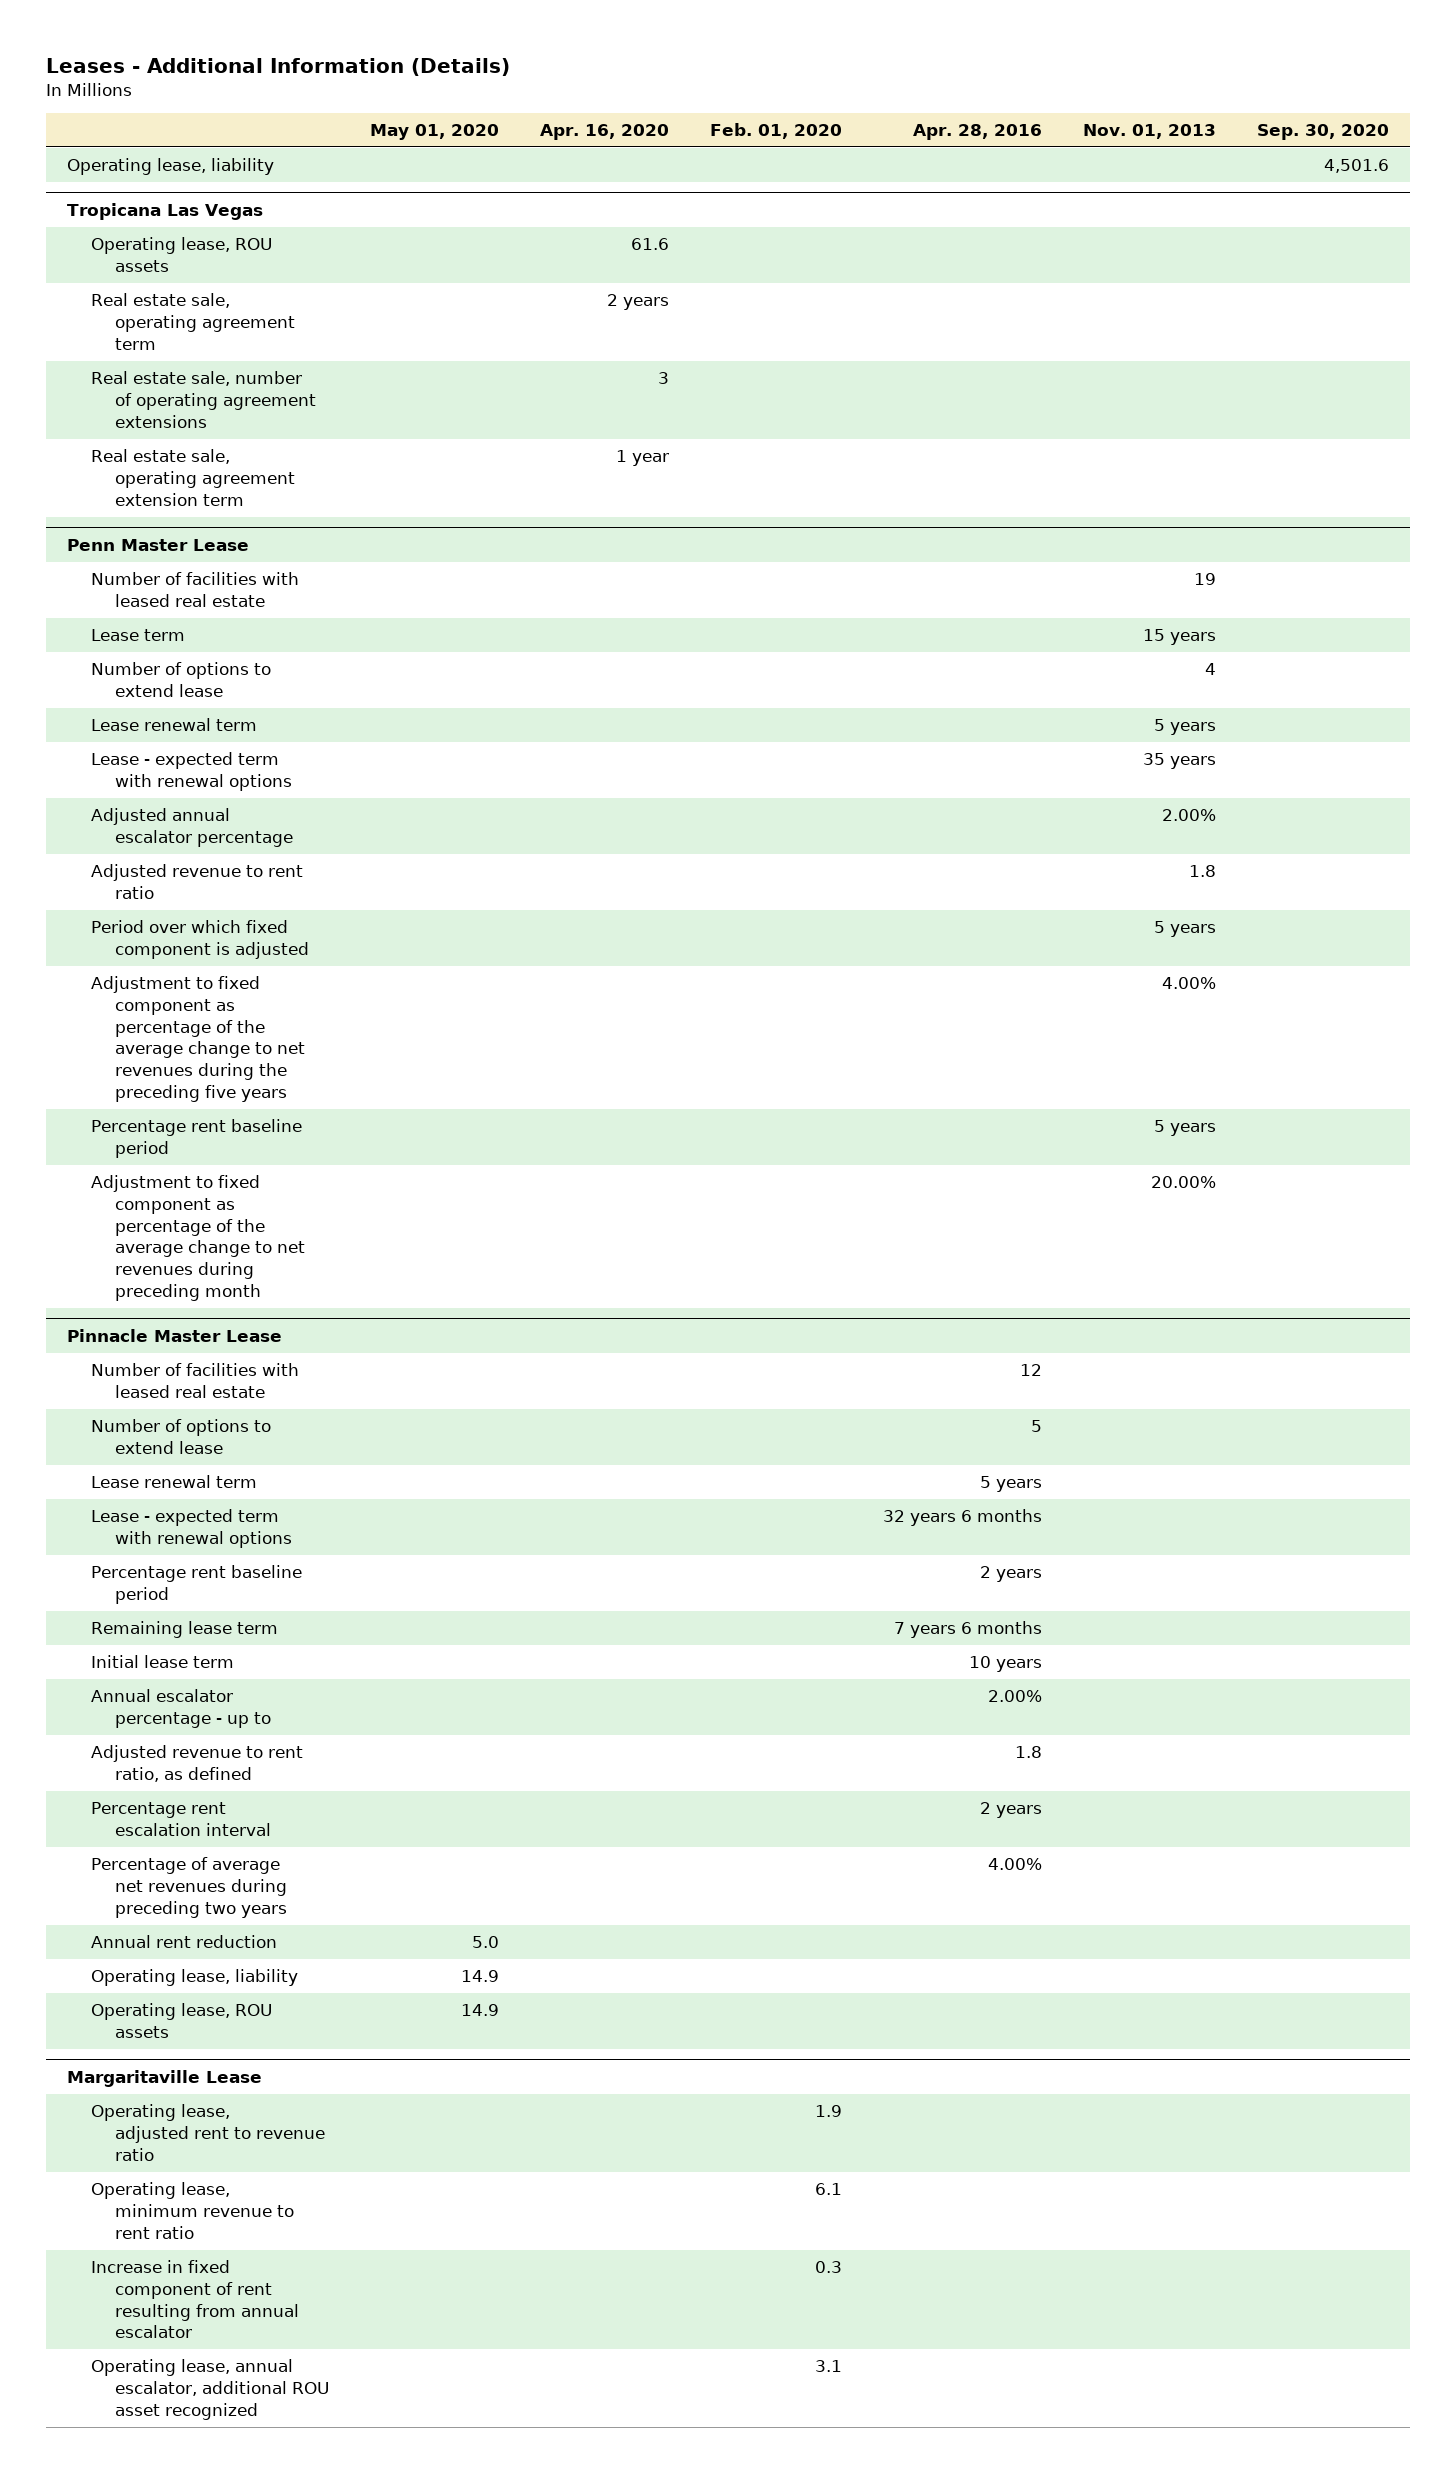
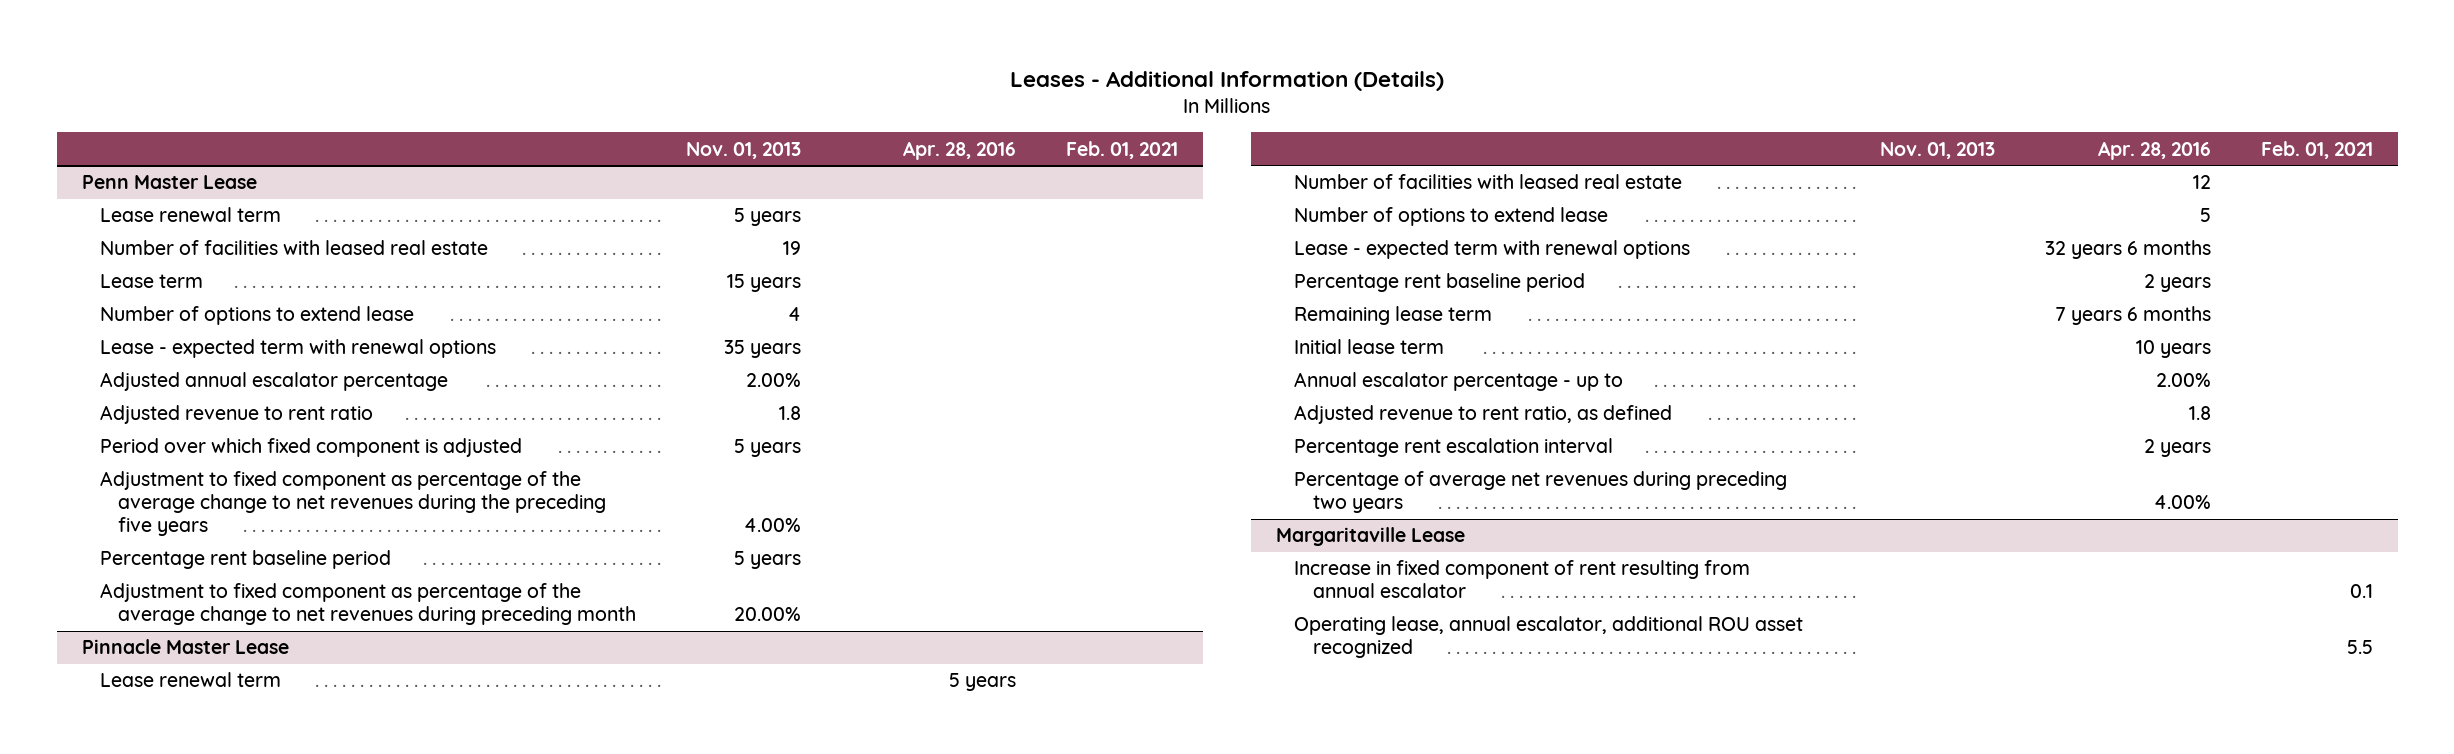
- | May 01, 2020 | Apr. 16, 2020 | Feb. 01, 2020 | Apr. 28, 2016 | Nov. 01, 2013 | Sep. 30, 2020
+ | Nov. 01, 2013 | Apr. 28, 2016 | Feb. 01, 2021
- Operating lease, liability | | | | | | 4,501.6
- Tropicana Las Vegas
- Operating lease, ROU assets | | 61.6 | | | |
- Real estate sale, operating agreement term | | 2 years | | | |
- Real estate sale, number of operating agreement extensions | | 3 | | | |
- Real estate sale, operating agreement extension term | | 1 year | | | |
@ Penn Master Lease
moved up: Lease renewal term | 5 years | |
@ Pinnacle Master Lease
moved up: Lease renewal term | | 5 years |
- Annual rent reduction | 5.0 | | | | |
- Operating lease, liability | 14.9 | | | | |
- Operating lease, ROU assets | 14.9 | | | | |
@ Margaritaville Lease
- Operating lease, adjusted rent to revenue ratio | | | 1.9 | | |
- Operating lease, minimum revenue to rent ratio | | | 6.1 | | |

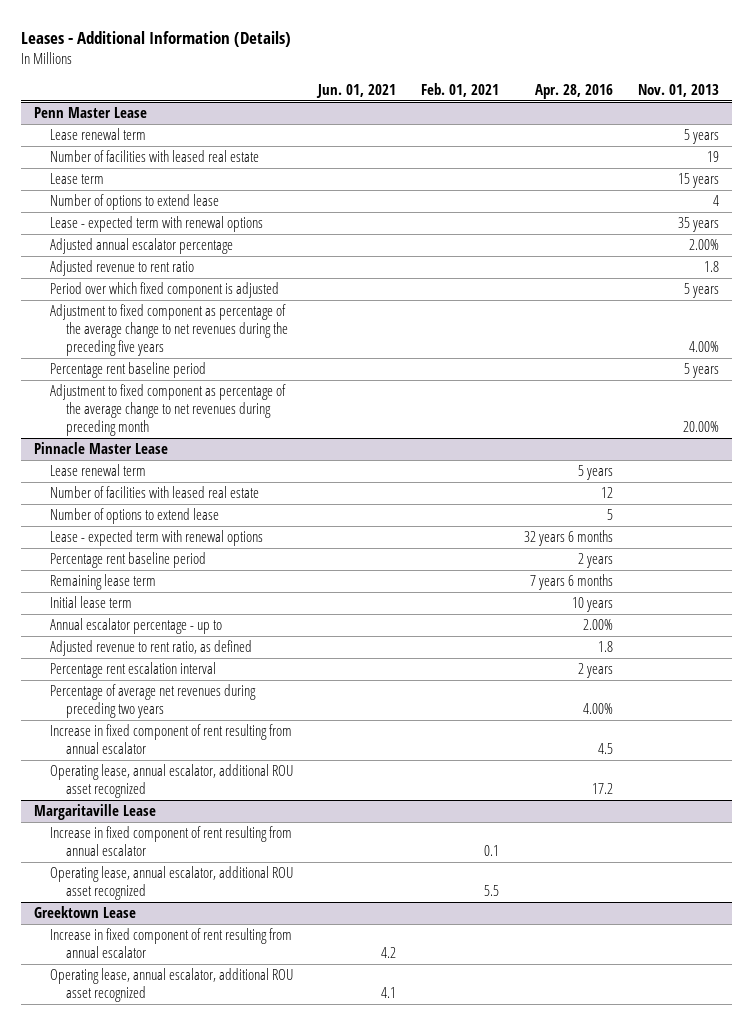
- | Nov. 01, 2013 | Apr. 28, 2016 | Feb. 01, 2021
+ | Jun. 01, 2021 | Feb. 01, 2021 | Apr. 28, 2016 | Nov. 01, 2013
@ Pinnacle Master Lease
+ Increase in fixed component of rent resulting from annual escalator | | | 4.5 |
+ Operating lease, annual escalator, additional ROU asset recognized | | | 17.2 |
+ Greektown Lease
+ Increase in fixed component of rent resulting from annual escalator | 4.2 | | |
+ Operating lease, annual escalator, additional ROU asset recognized | 4.1 | | |

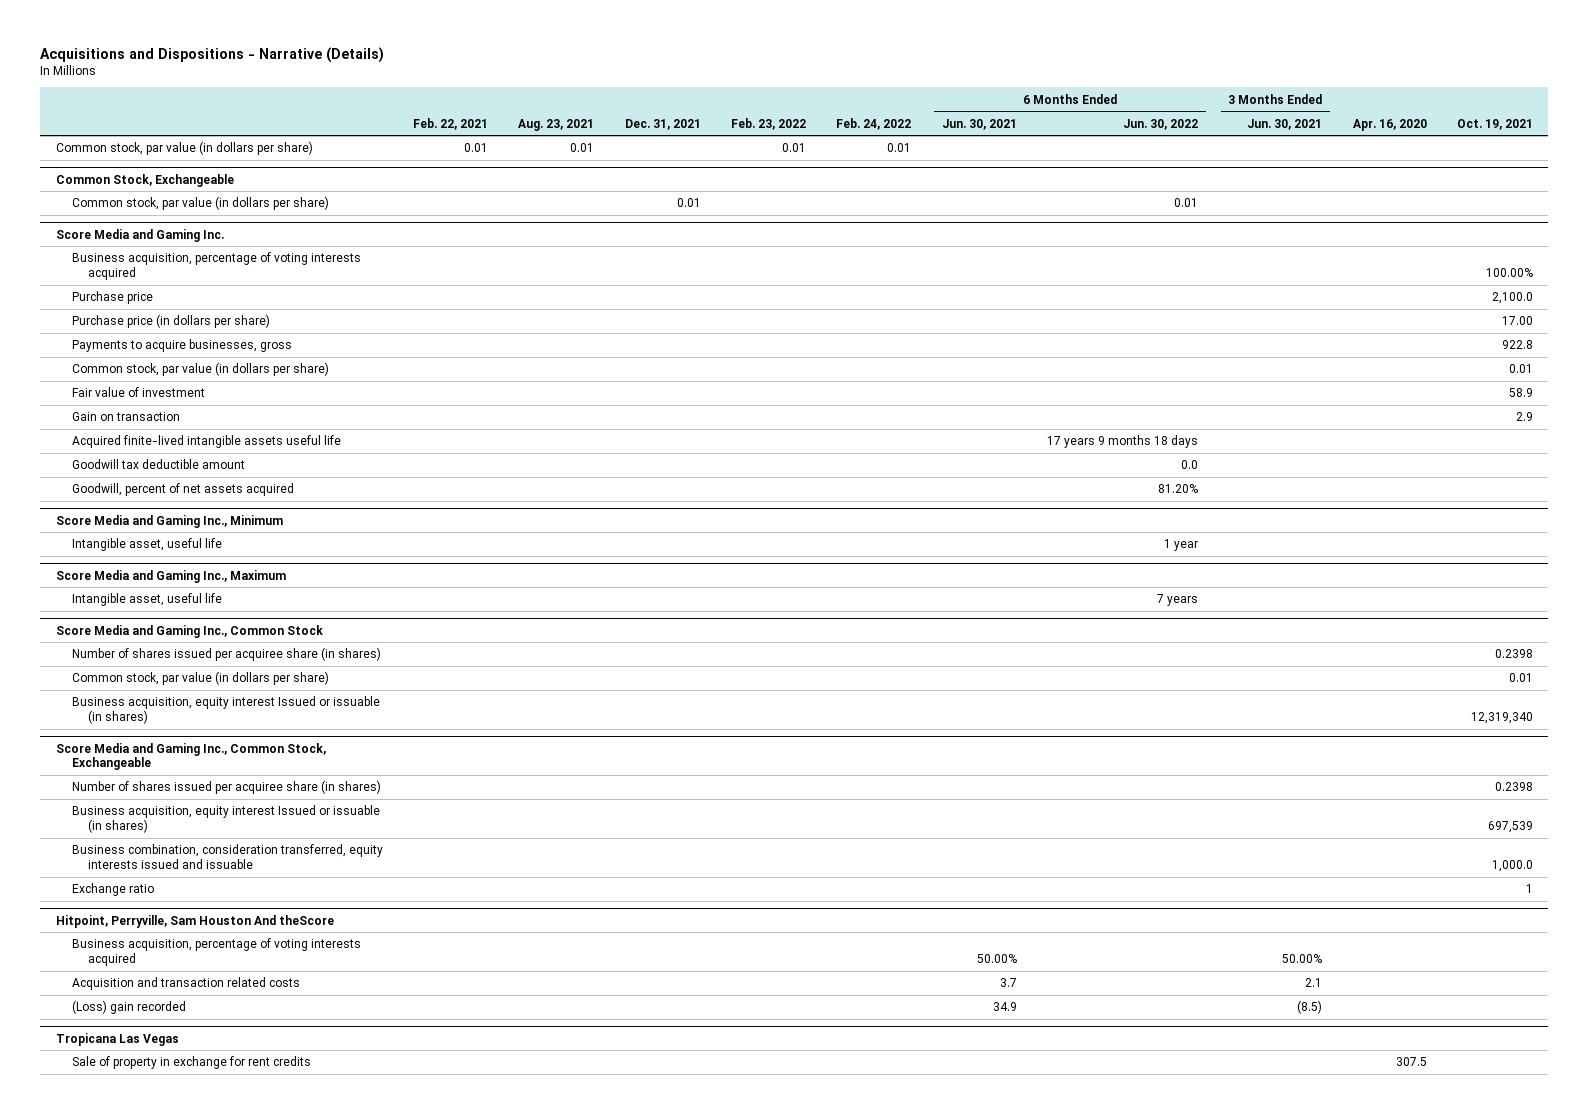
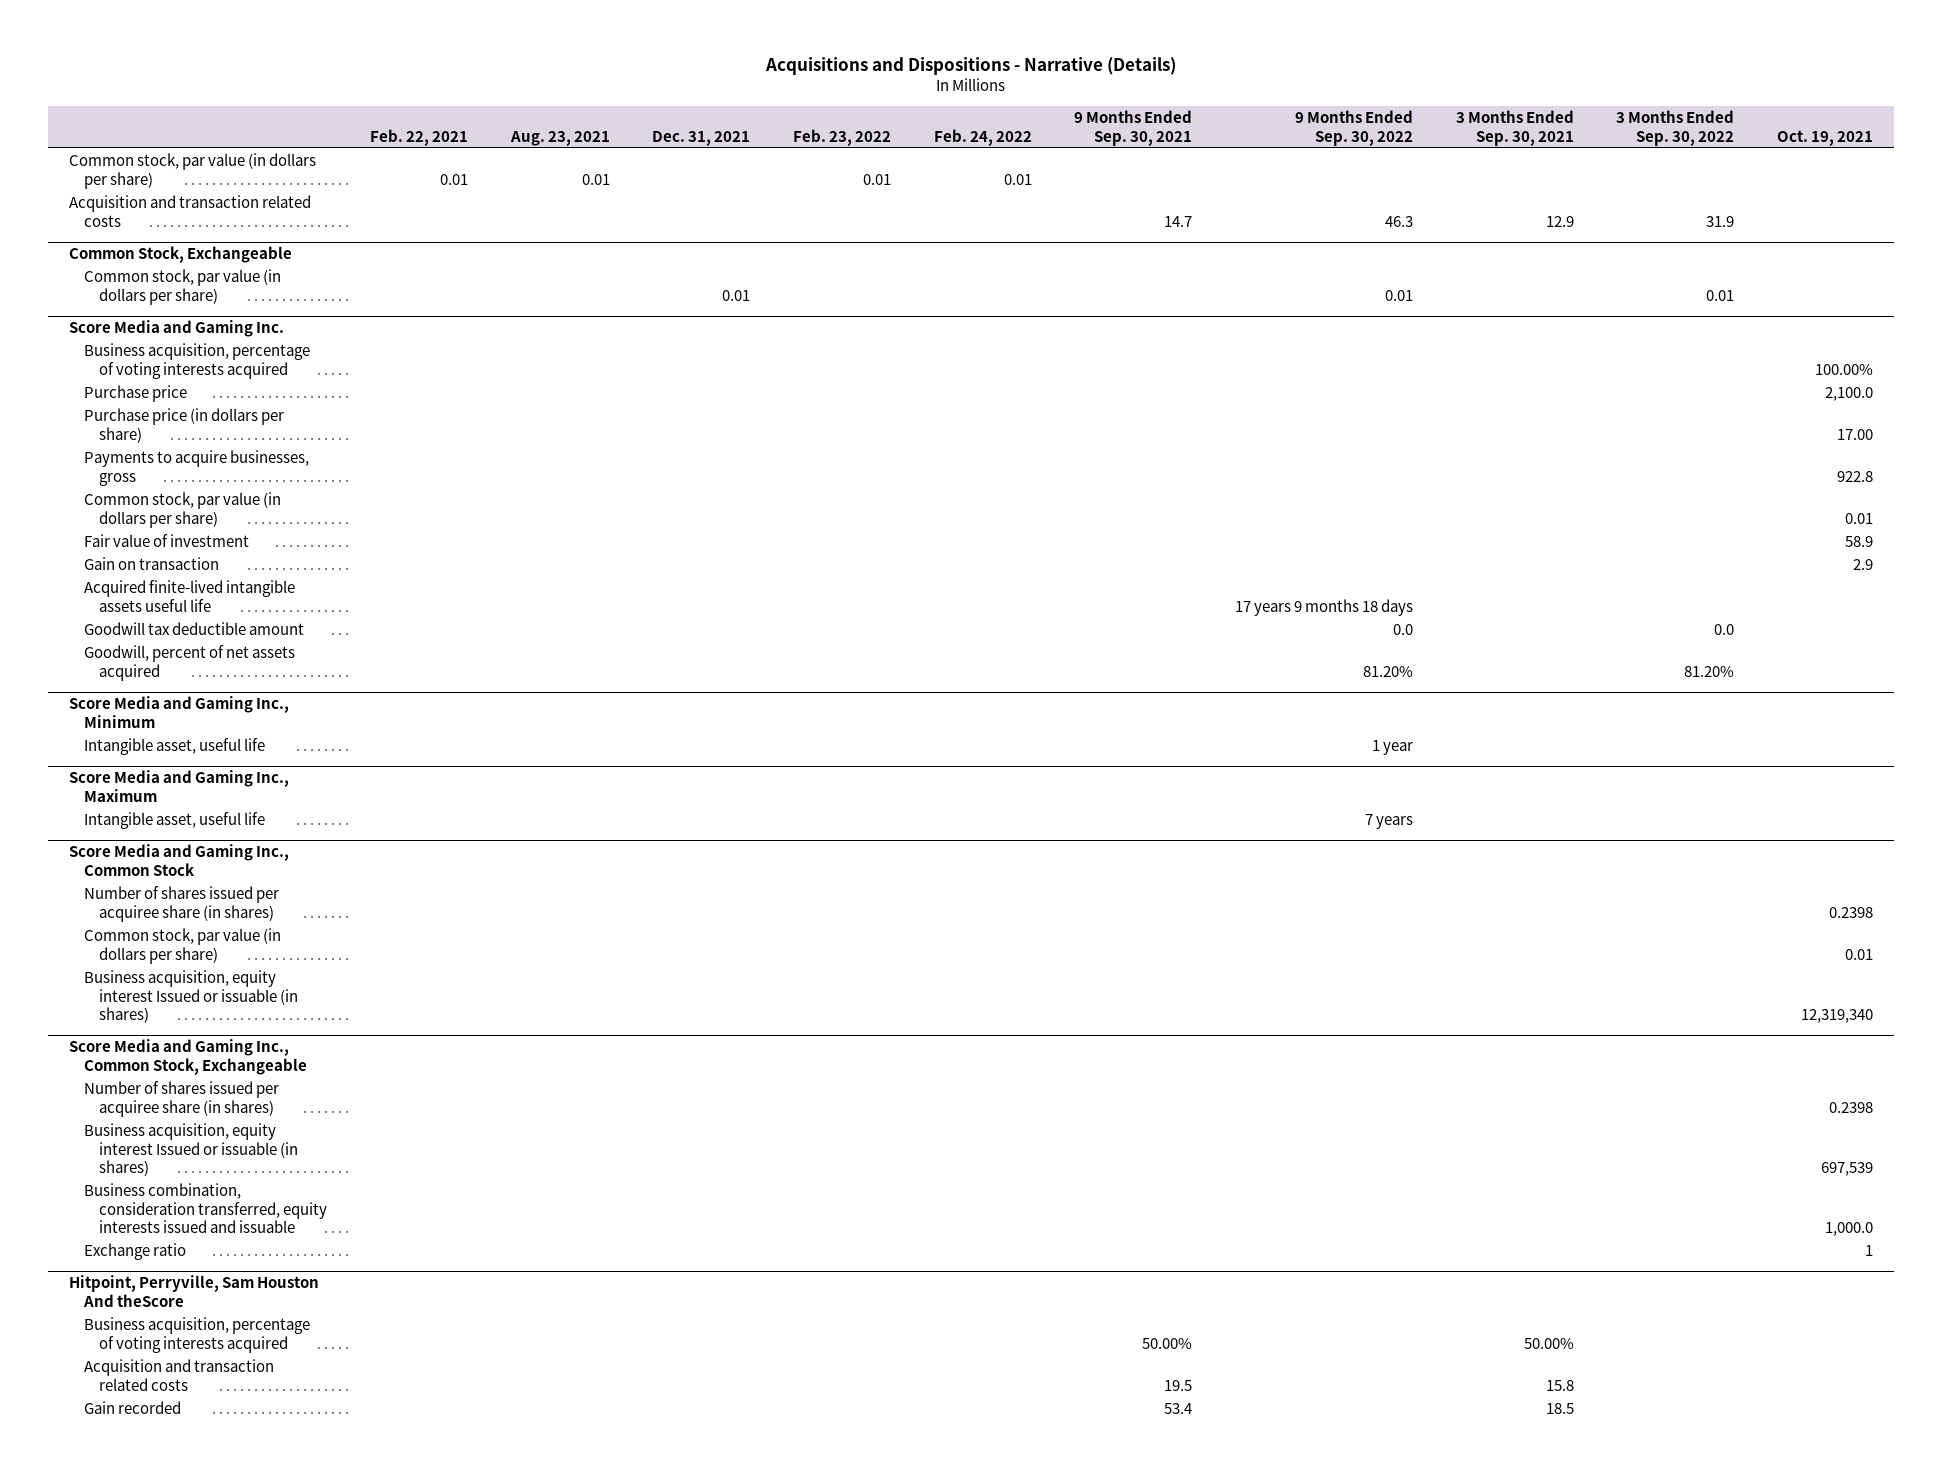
- | Feb. 22, 2021 | Aug. 23, 2021 | Dec. 31, 2021 | Feb. 23, 2022 | Feb. 24, 2022 | 6 Months Ended Jun. 30, 2021 | 6 Months Ended Jun. 30, 2022 | 3 Months Ended Jun. 30, 2021 | Apr. 16, 2020 | Oct. 19, 2021
+ | Feb. 22, 2021 | Aug. 23, 2021 | Dec. 31, 2021 | Feb. 23, 2022 | Feb. 24, 2022 | 9 Months Ended Sep. 30, 2021 | 9 Months Ended Sep. 30, 2022 | 3 Months Ended Sep. 30, 2021 | 3 Months Ended Sep. 30, 2022 | Oct. 19, 2021
+ Acquisition and transaction related costs | | | | | | 14.7 | 46.3 | 12.9 | 31.9 |
@ Hitpoint, Perryville, Sam Houston And theScore
- (Loss) gain recorded | | | | | | 34.9 | | (8.5) | |
- Tropicana Las Vegas
- Sale of property in exchange for rent credits | | | | | | | | | 307.5 |
@ Hitpoint, Perryville, Sam Houston And theScore
+ Gain recorded | | | | | | 53.4 | | 18.5 | |

